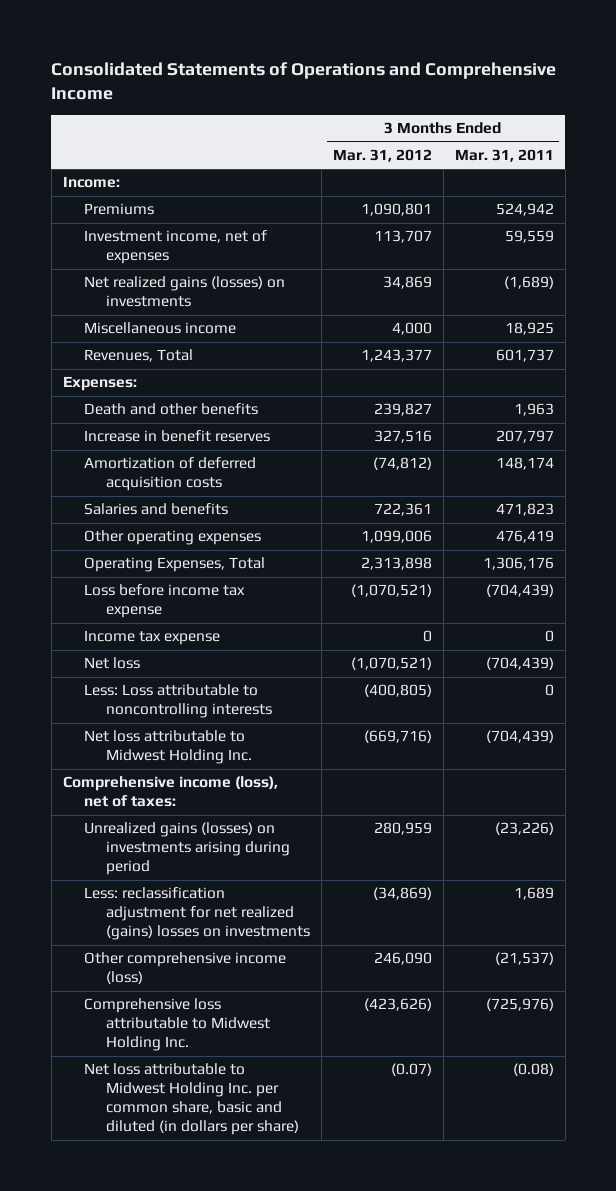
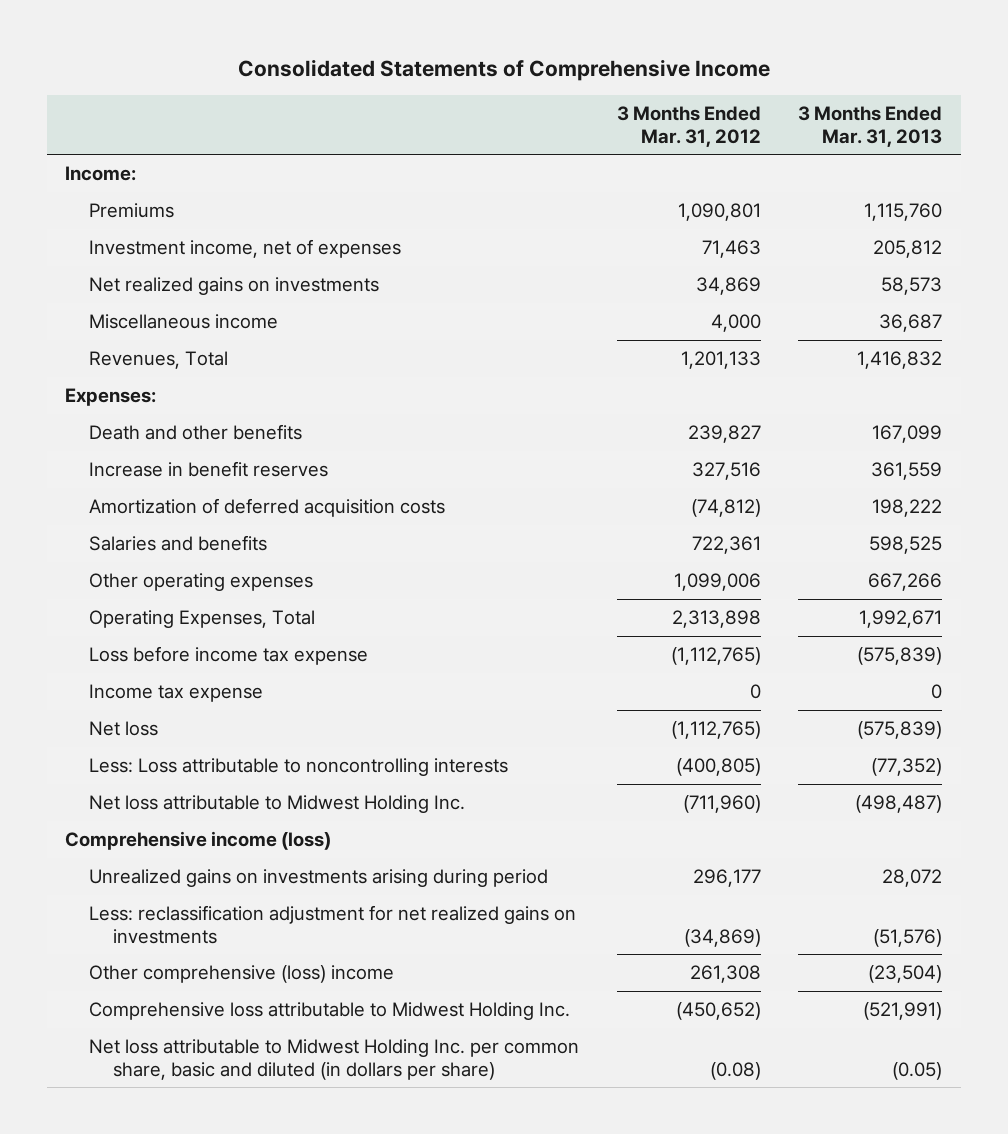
- Consolidated Statements of Operations and Comprehensive Income
+ Consolidated Statements of Comprehensive Income
- | 3 Months Ended Mar. 31, 2012 | 3 Months Ended Mar. 31, 2011
+ | 3 Months Ended Mar. 31, 2012 | 3 Months Ended Mar. 31, 2013
- Investment income, net of expenses | 113,707 | 59,559
- Net realized gains (losses) on investments | 34,869 | (1,689)
+ Investment income, net of expenses | 71,463 | 205,812
+ Net realized gains on investments | 34,869 | 58,573
- Revenues, Total | 1,243,377 | 601,737
+ Revenues, Total | 1,201,133 | 1,416,832
- Loss before income tax expense | (1,070,521) | (704,439)
+ Loss before income tax expense | (1,112,765) | (575,839)
- Net loss | (1,070,521) | (704,439)
+ Net loss | (1,112,765) | (575,839)
- Net loss attributable to Midwest Holding Inc. | (669,716) | (704,439)
- Comprehensive income (loss), net of taxes:
- Unrealized gains (losses) on investments arising during period | 280,959 | (23,226)
- Less: reclassification adjustment for net realized (gains) losses on investments | (34,869) | 1,689
- Other comprehensive income (loss) | 246,090 | (21,537)
- Comprehensive loss attributable to Midwest Holding Inc. | (423,626) | (725,976)
- Net loss attributable to Midwest Holding Inc. per common share, basic and diluted (in dollars per share) | (0.07) | (0.08)
+ Net loss attributable to Midwest Holding Inc. | (711,960) | (498,487)
+ Comprehensive income (loss)
+ Unrealized gains on investments arising during period | 296,177 | 28,072
+ Less: reclassification adjustment for net realized gains on investments | (34,869) | (51,576)
+ Other comprehensive (loss) income | 261,308 | (23,504)
+ Comprehensive loss attributable to Midwest Holding Inc. | (450,652) | (521,991)
+ Net loss attributable to Midwest Holding Inc. per common share, basic and diluted (in dollars per share) | (0.08) | (0.05)

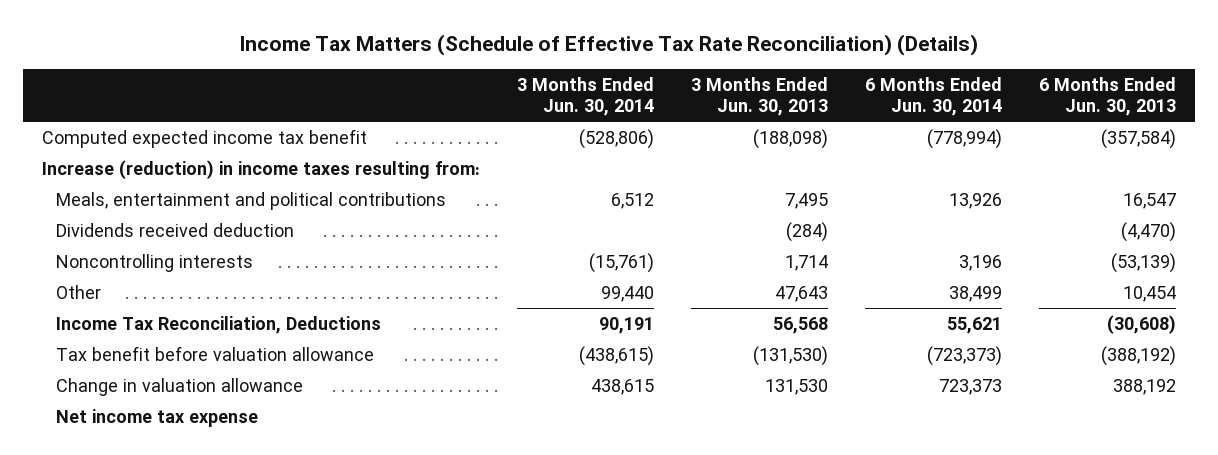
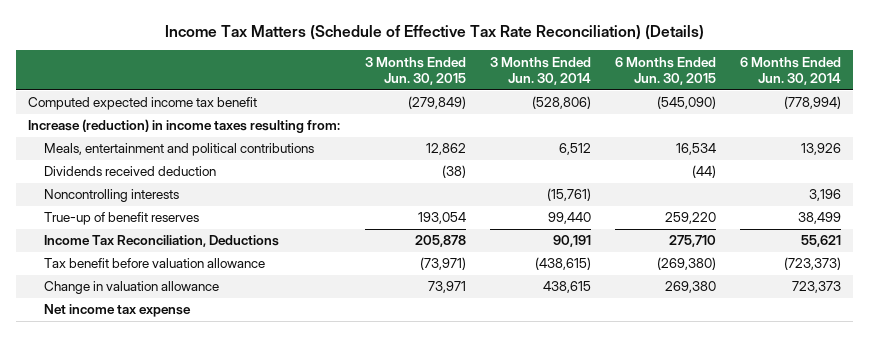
- | 3 Months Ended Jun. 30, 2014 | 3 Months Ended Jun. 30, 2013 | 6 Months Ended Jun. 30, 2014 | 6 Months Ended Jun. 30, 2013
+ | 3 Months Ended Jun. 30, 2015 | 3 Months Ended Jun. 30, 2014 | 6 Months Ended Jun. 30, 2015 | 6 Months Ended Jun. 30, 2014
- Other | 99,440 | 47,643 | 38,499 | 10,454
+ True-up of benefit reserves | 193,054 | 99,440 | 259,220 | 38,499

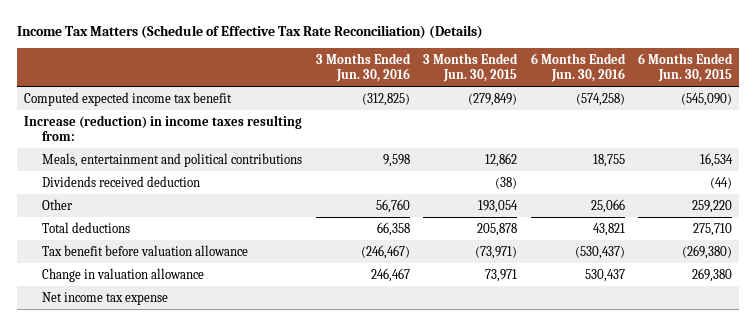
- | 3 Months Ended Jun. 30, 2015 | 3 Months Ended Jun. 30, 2014 | 6 Months Ended Jun. 30, 2015 | 6 Months Ended Jun. 30, 2014
+ | 3 Months Ended Jun. 30, 2016 | 3 Months Ended Jun. 30, 2015 | 6 Months Ended Jun. 30, 2016 | 6 Months Ended Jun. 30, 2015
- Noncontrolling interests | | (15,761) | | 3,196
- True-up of benefit reserves | 193,054 | 99,440 | 259,220 | 38,499
- Income Tax Reconciliation, Deductions | 205,878 | 90,191 | 275,710 | 55,621
+ Other | 56,760 | 193,054 | 25,066 | 259,220
+ Total deductions | 66,358 | 205,878 | 43,821 | 275,710

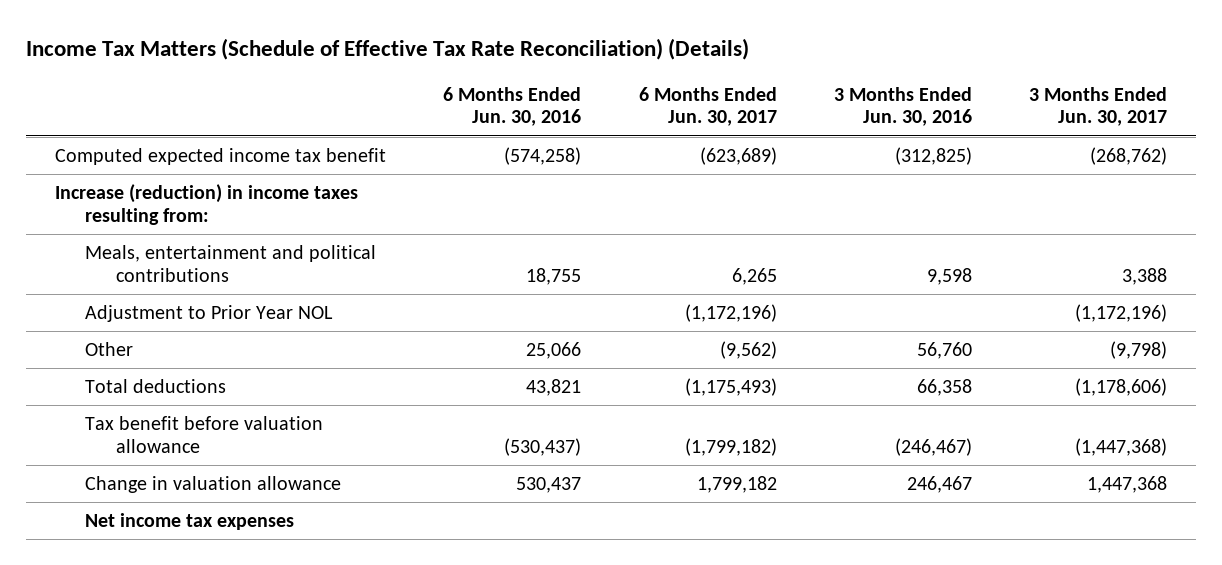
- | 3 Months Ended Jun. 30, 2016 | 3 Months Ended Jun. 30, 2015 | 6 Months Ended Jun. 30, 2016 | 6 Months Ended Jun. 30, 2015
+ | 6 Months Ended Jun. 30, 2016 | 6 Months Ended Jun. 30, 2017 | 3 Months Ended Jun. 30, 2016 | 3 Months Ended Jun. 30, 2017
- Dividends received deduction | | (38) | | (44)
+ Adjustment to Prior Year NOL | | (1,172,196) | | (1,172,196)
- Net income tax expense
+ Net income tax expenses

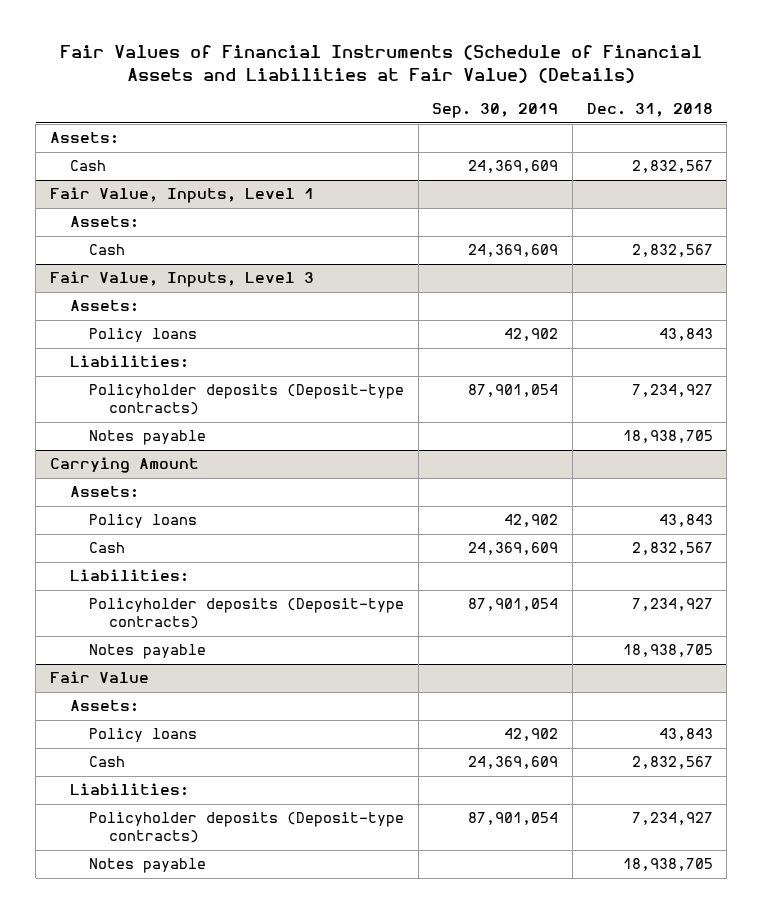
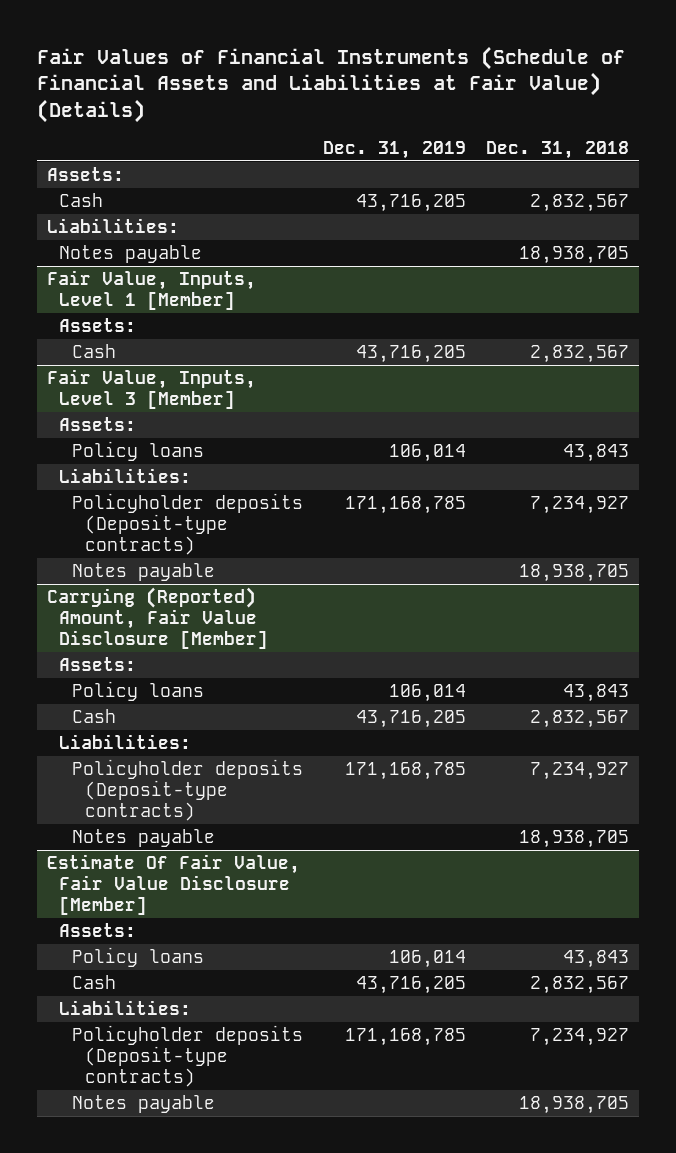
- | Sep. 30, 2019 | Dec. 31, 2018
+ | Dec. 31, 2019 | Dec. 31, 2018
- Fair Value, Inputs, Level 1
+ Liabilities:
+ Notes payable | | 18,938,705
+ Fair Value, Inputs, Level 1 [Member]
- Fair Value, Inputs, Level 3
+ Fair Value, Inputs, Level 3 [Member]
- Carrying Amount
+ Carrying (Reported) Amount, Fair Value Disclosure [Member]
- Fair Value
+ Estimate Of Fair Value, Fair Value Disclosure [Member]

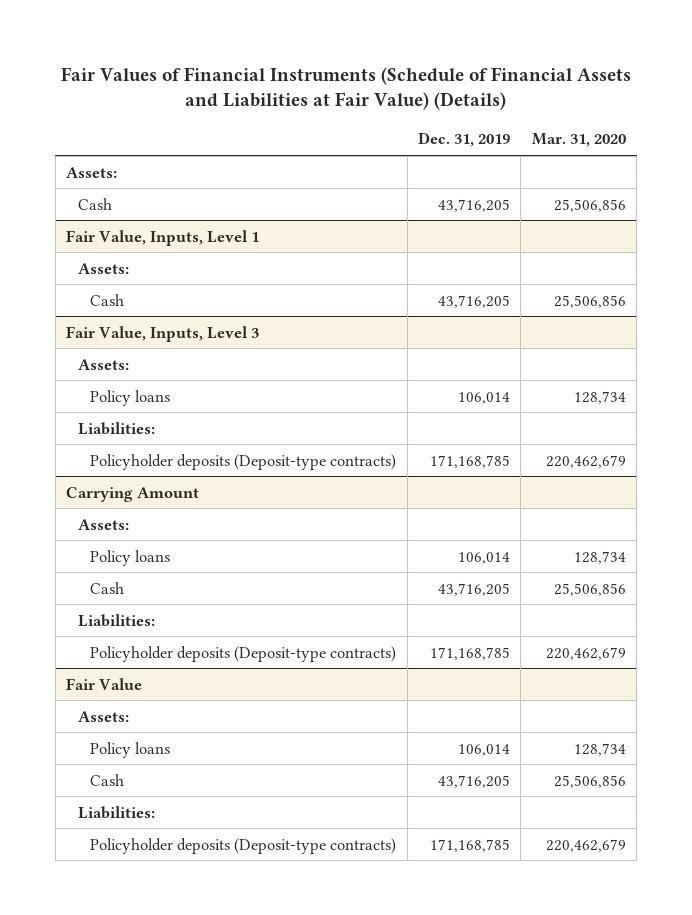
- | Dec. 31, 2019 | Dec. 31, 2018
+ | Dec. 31, 2019 | Mar. 31, 2020
- Liabilities:
- Notes payable | | 18,938,705
- Fair Value, Inputs, Level 1 [Member]
+ Fair Value, Inputs, Level 1
- Fair Value, Inputs, Level 3 [Member]
+ Fair Value, Inputs, Level 3
- Notes payable | | 18,938,705
- Carrying (Reported) Amount, Fair Value Disclosure [Member]
+ Carrying Amount
- Notes payable | | 18,938,705
- Estimate Of Fair Value, Fair Value Disclosure [Member]
+ Fair Value
- Notes payable | | 18,938,705

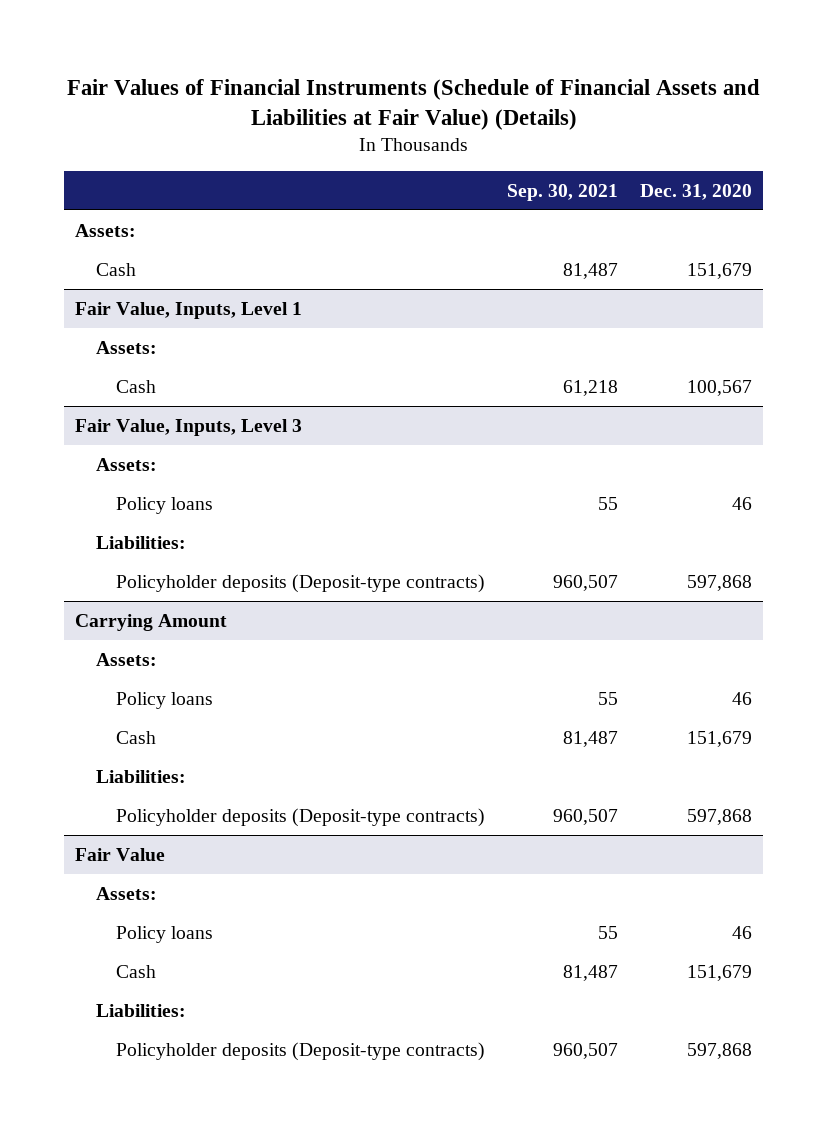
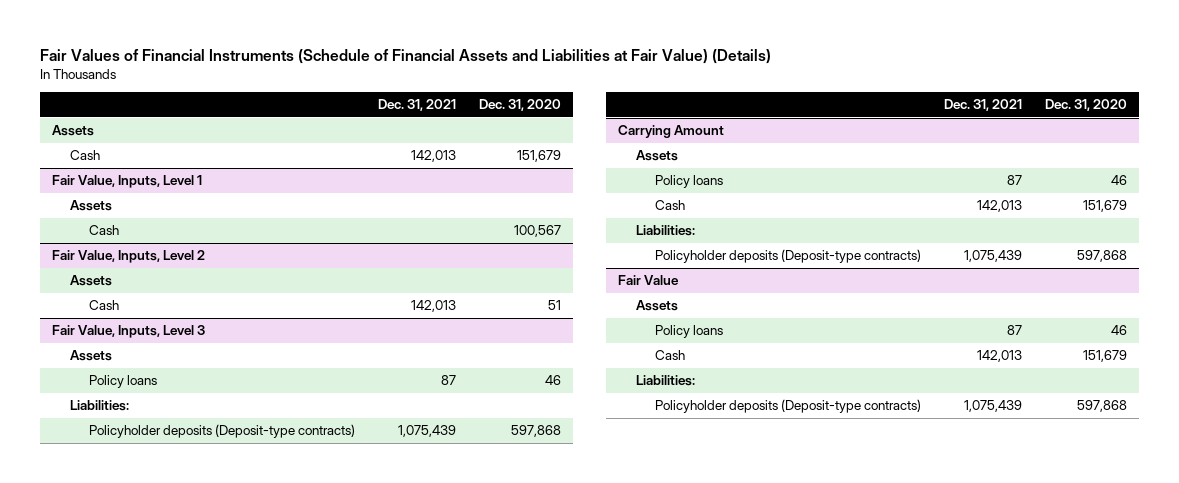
- | Sep. 30, 2021 | Dec. 31, 2020
+ | Dec. 31, 2021 | Dec. 31, 2020
- Assets:
+ Assets
@ Fair Value, Inputs, Level 1
- Assets:
+ Assets
+ Fair Value, Inputs, Level 2
+ Assets
+ Cash | 142,013 | 51
@ Fair Value, Inputs, Level 3
- Assets:
+ Assets
@ Carrying Amount
- Assets:
+ Assets
@ Fair Value
- Assets:
+ Assets

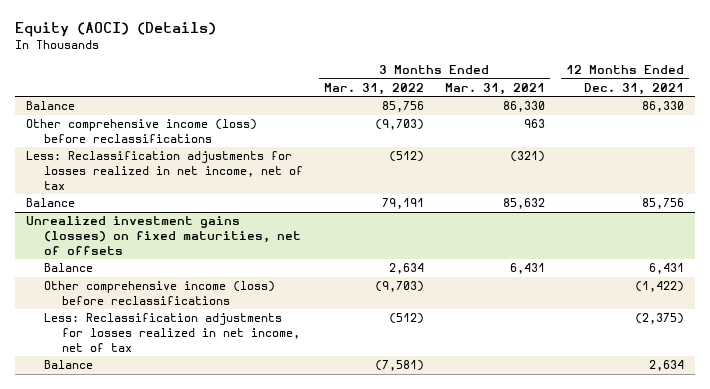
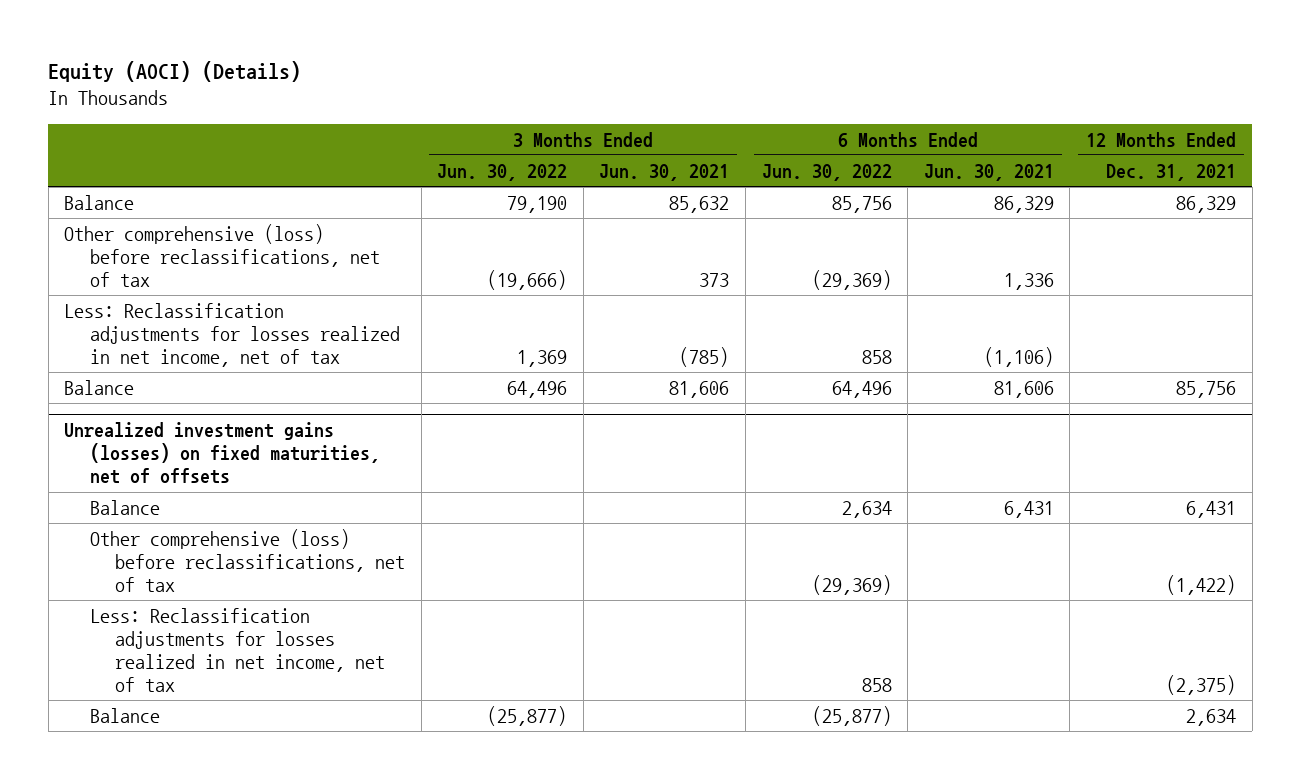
- | 3 Months Ended Mar. 31, 2022 | 3 Months Ended Mar. 31, 2021 | 12 Months Ended Dec. 31, 2021
+ | 3 Months Ended Jun. 30, 2022 | 3 Months Ended Jun. 30, 2021 | 6 Months Ended Jun. 30, 2022 | 6 Months Ended Jun. 30, 2021 | 12 Months Ended Dec. 31, 2021
- Balance | 85,756 | 86,330 | 86,330
- Other comprehensive income (loss) before reclassifications | (9,703) | 963 |
+ Balance | 79,190 | 85,632 | 85,756 | 86,329 | 86,329
+ Other comprehensive (loss) before reclassifications, net of tax | (19,666) | 373 | (29,369) | 1,336 |
@ Unrealized investment gains (losses) on fixed maturities, net of offsets
- Other comprehensive income (loss) before reclassifications | (9,703) | | (1,422)
+ Other comprehensive (loss) before reclassifications, net of tax | | | (29,369) | | (1,422)

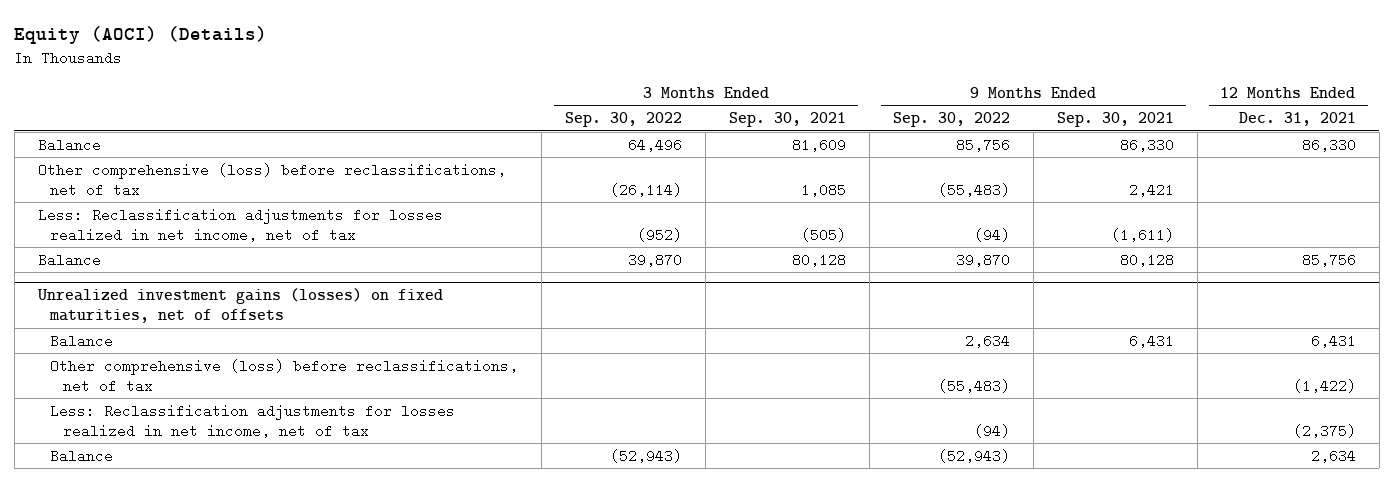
- | 3 Months Ended Jun. 30, 2022 | 3 Months Ended Jun. 30, 2021 | 6 Months Ended Jun. 30, 2022 | 6 Months Ended Jun. 30, 2021 | 12 Months Ended Dec. 31, 2021
+ | 3 Months Ended Sep. 30, 2022 | 3 Months Ended Sep. 30, 2021 | 9 Months Ended Sep. 30, 2022 | 9 Months Ended Sep. 30, 2021 | 12 Months Ended Dec. 31, 2021
- Balance | 79,190 | 85,632 | 85,756 | 86,329 | 86,329
+ Balance | 64,496 | 81,609 | 85,756 | 86,330 | 86,330

